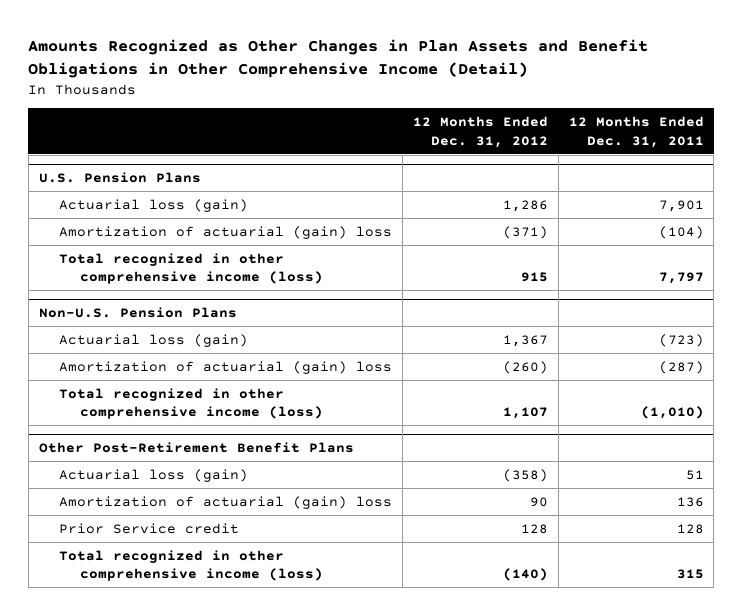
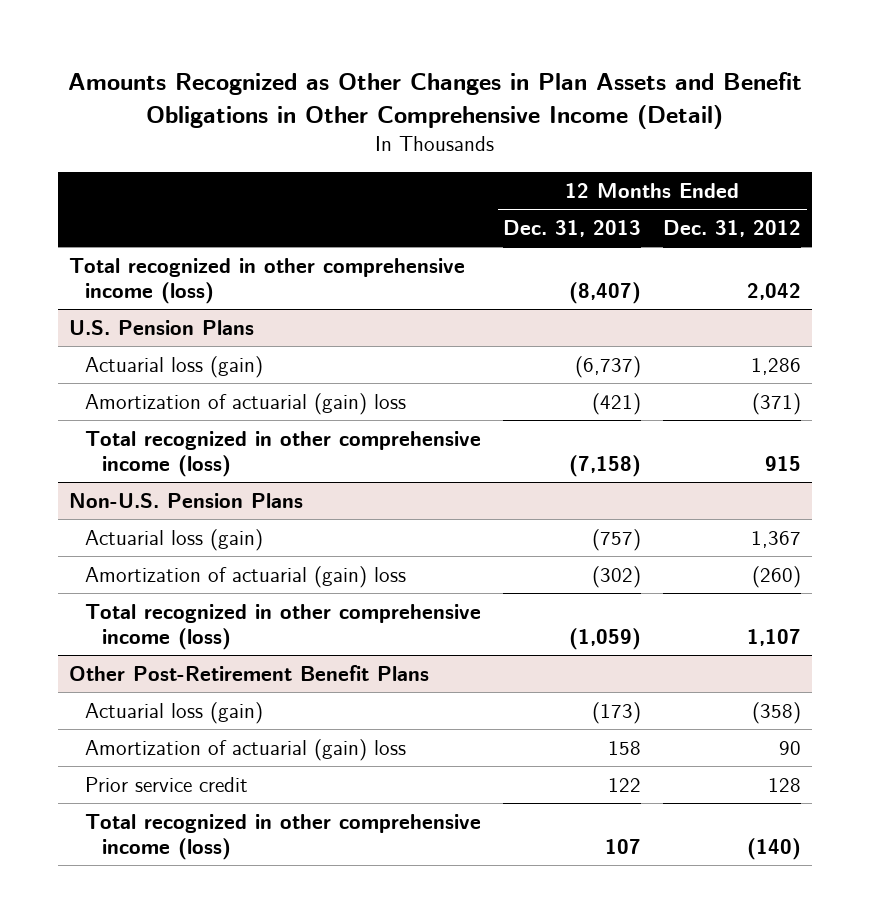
- | 12 Months Ended Dec. 31, 2012 | 12 Months Ended Dec. 31, 2011
+ | 12 Months Ended Dec. 31, 2013 | 12 Months Ended Dec. 31, 2012
+ Total recognized in other comprehensive income (loss) | (8,407) | 2,042
@ Other Post-Retirement Benefit Plans
- Prior Service credit | 128 | 128
+ Prior service credit | 122 | 128

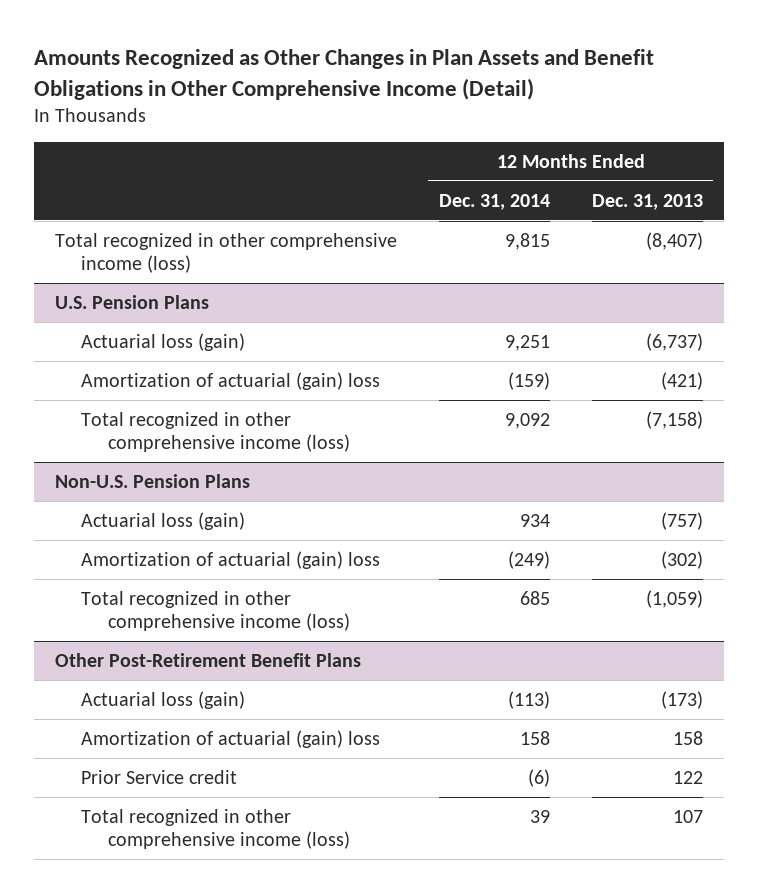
- | 12 Months Ended Dec. 31, 2013 | 12 Months Ended Dec. 31, 2012
+ | 12 Months Ended Dec. 31, 2014 | 12 Months Ended Dec. 31, 2013
@ Other Post-Retirement Benefit Plans
- Prior service credit | 122 | 128
+ Prior Service credit | (6) | 122

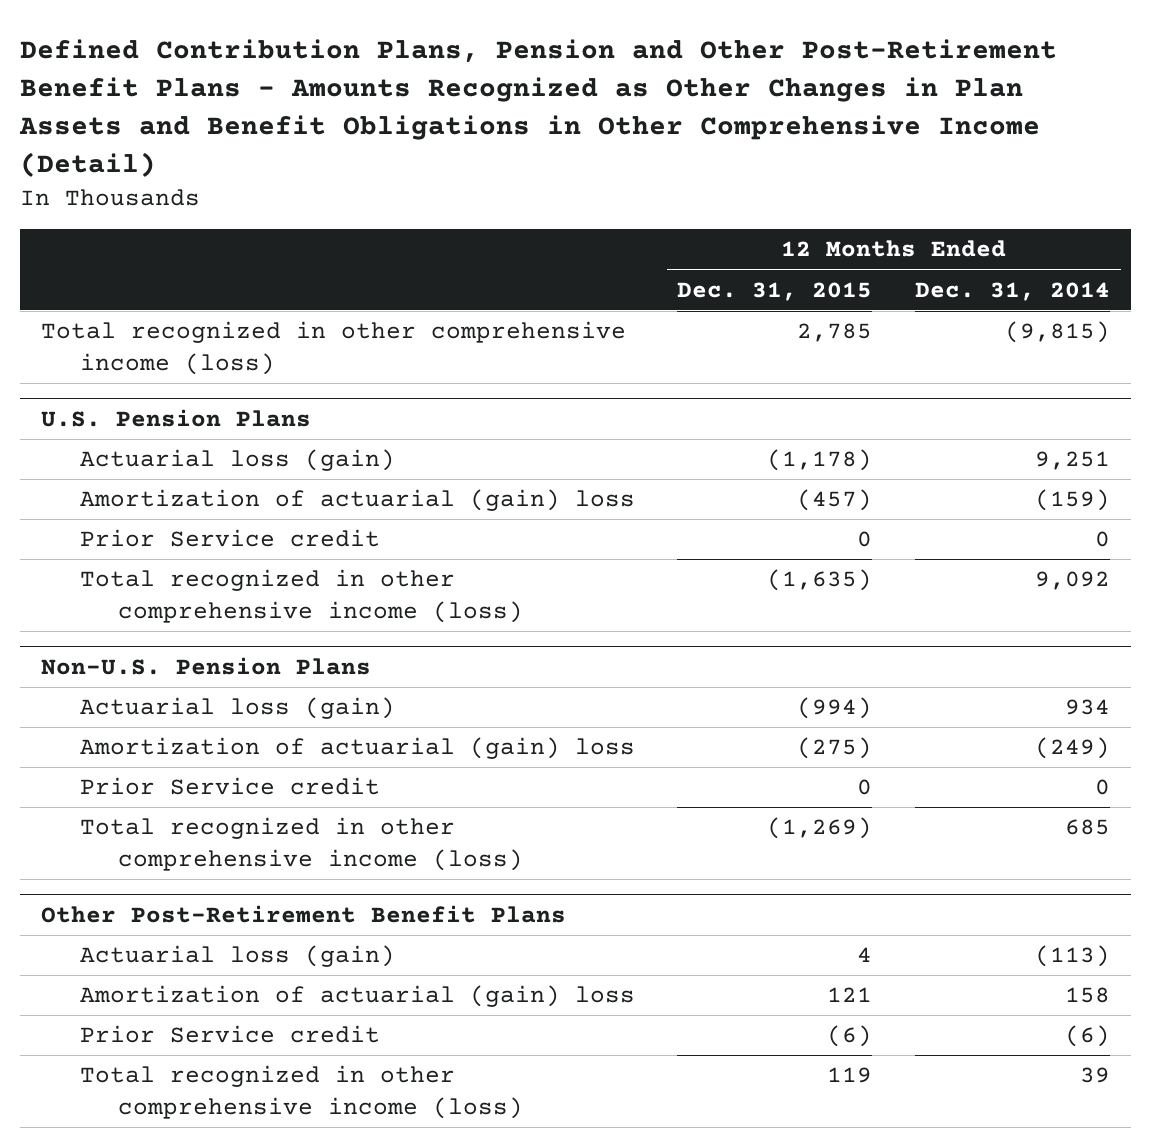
- Amounts Recognized as Other Changes in Plan Assets and Benefit Obligations in Other Comprehensive Income (Detail)
+ Defined Contribution Plans, Pension and Other Post-Retirement Benefit Plans - Amounts Recognized as Other Changes in Plan Assets and Benefit Obligations in Other Comprehensive Income (Detail)
- | 12 Months Ended Dec. 31, 2014 | 12 Months Ended Dec. 31, 2013
+ | 12 Months Ended Dec. 31, 2015 | 12 Months Ended Dec. 31, 2014
- Total recognized in other comprehensive income (loss) | 9,815 | (8,407)
+ Total recognized in other comprehensive income (loss) | 2,785 | (9,815)
@ U.S. Pension Plans
+ Prior Service credit | 0 | 0
@ Non-U.S. Pension Plans
+ Prior Service credit | 0 | 0

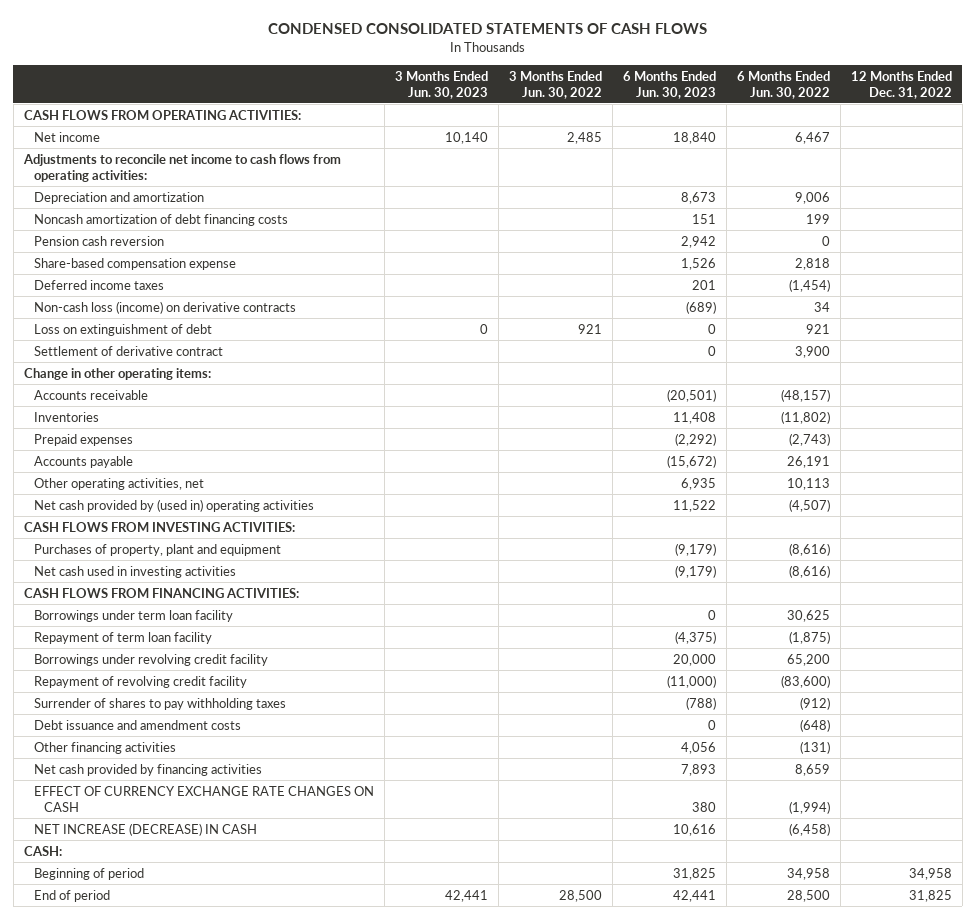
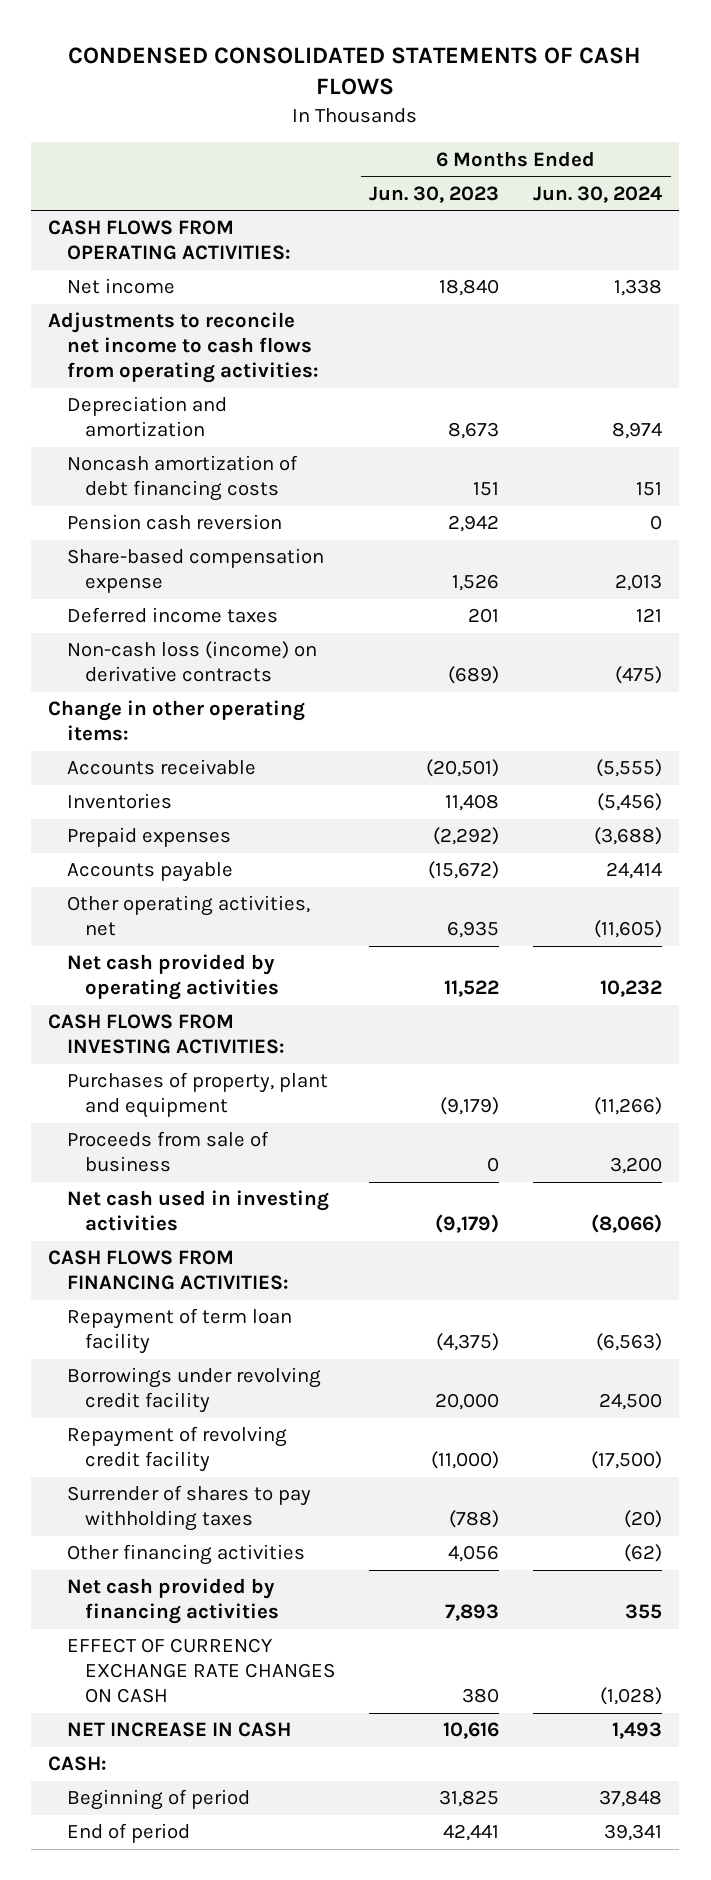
- | 3 Months Ended Jun. 30, 2023 | 3 Months Ended Jun. 30, 2022 | 6 Months Ended Jun. 30, 2023 | 6 Months Ended Jun. 30, 2022 | 12 Months Ended Dec. 31, 2022
+ | 6 Months Ended Jun. 30, 2023 | 6 Months Ended Jun. 30, 2024
- Loss on extinguishment of debt | 0 | 921 | 0 | 921 |
- Settlement of derivative contract | | | 0 | 3,900 |
- Net cash provided by (used in) operating activities | | | 11,522 | (4,507) |
+ Net cash provided by operating activities | 11,522 | 10,232
+ Proceeds from sale of business | 0 | 3,200
- Borrowings under term loan facility | | | 0 | 30,625 |
- Debt issuance and amendment costs | | | 0 | (648) |
- NET INCREASE (DECREASE) IN CASH | | | 10,616 | (6,458) |
+ NET INCREASE IN CASH | 10,616 | 1,493

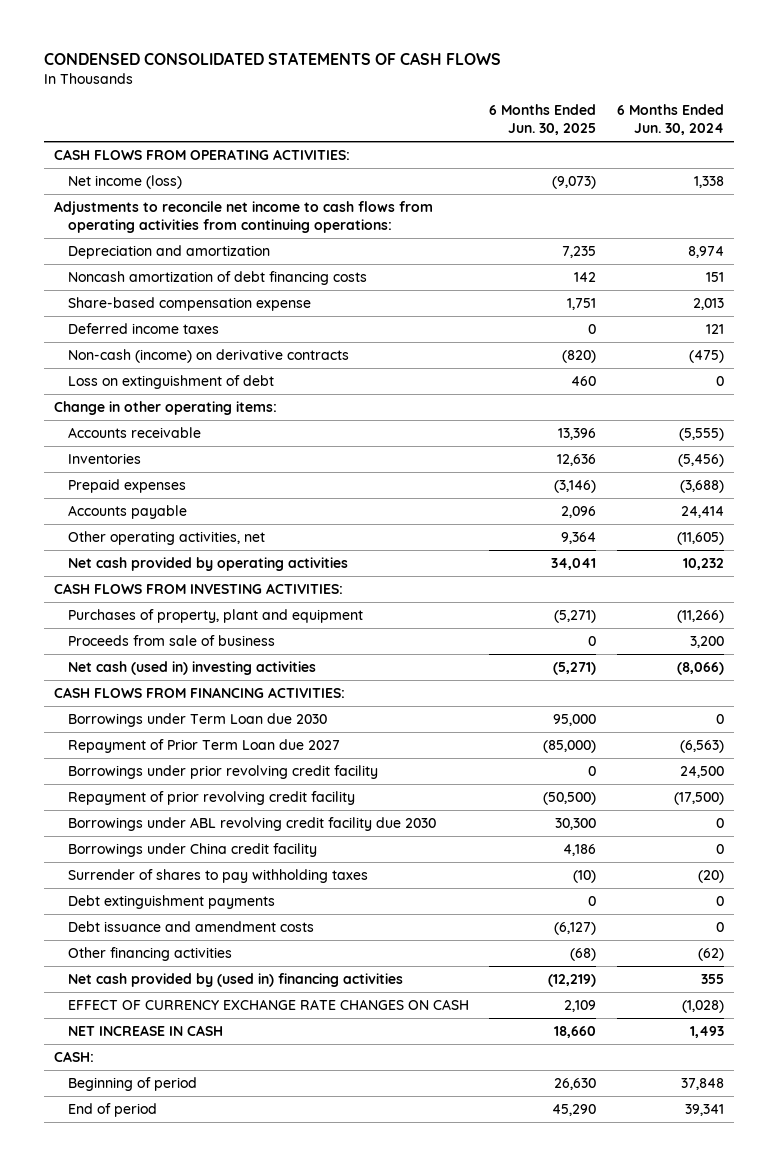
- | 6 Months Ended Jun. 30, 2023 | 6 Months Ended Jun. 30, 2024
+ | 6 Months Ended Jun. 30, 2025 | 6 Months Ended Jun. 30, 2024
- Net income | 18,840 | 1,338
- Adjustments to reconcile net income to cash flows from operating activities:
+ Net income (loss) | (9,073) | 1,338
+ Adjustments to reconcile net income to cash flows from operating activities from continuing operations:
- Pension cash reversion | 2,942 | 0
- Non-cash loss (income) on derivative contracts | (689) | (475)
+ Non-cash (income) on derivative contracts | (820) | (475)
+ Loss on extinguishment of debt | 460 | 0
- Net cash used in investing activities | (9,179) | (8,066)
+ Net cash (used in) investing activities | (5,271) | (8,066)
- Repayment of term loan facility | (4,375) | (6,563)
- Borrowings under revolving credit facility | 20,000 | 24,500
- Repayment of revolving credit facility | (11,000) | (17,500)
+ Borrowings under Term Loan due 2030 | 95,000 | 0
+ Repayment of Prior Term Loan due 2027 | (85,000) | (6,563)
+ Borrowings under prior revolving credit facility | 0 | 24,500
+ Repayment of prior revolving credit facility | (50,500) | (17,500)
+ Borrowings under ABL revolving credit facility due 2030 | 30,300 | 0
+ Borrowings under China credit facility | 4,186 | 0
+ Debt extinguishment payments | 0 | 0
+ Debt issuance and amendment costs | (6,127) | 0
- Net cash provided by financing activities | 7,893 | 355
+ Net cash provided by (used in) financing activities | (12,219) | 355

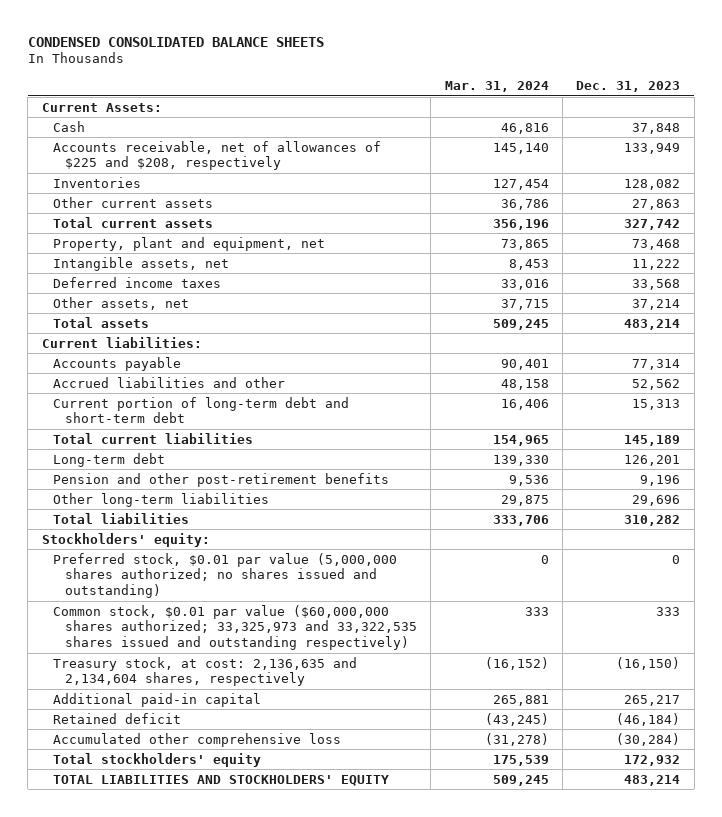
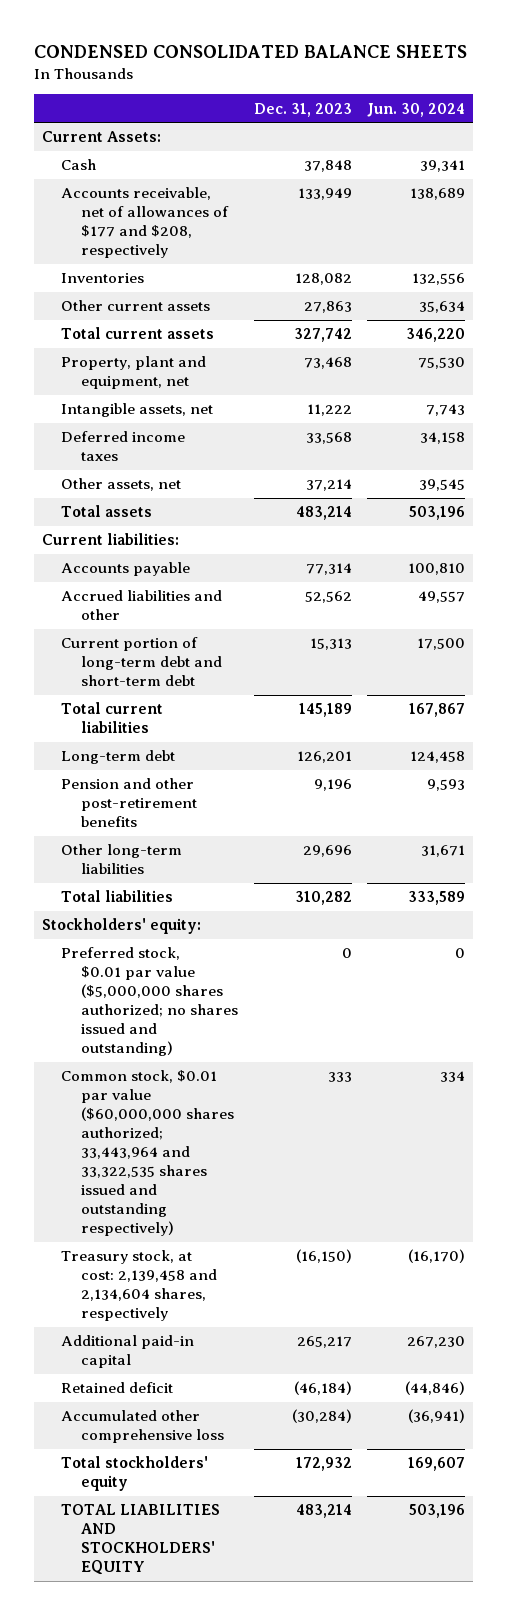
- | Mar. 31, 2024 | Dec. 31, 2023
+ | Dec. 31, 2023 | Jun. 30, 2024
- Accounts receivable, net of allowances of $225 and $208, respectively | 145,140 | 133,949
+ Accounts receivable, net of allowances of $177 and $208, respectively | 133,949 | 138,689
- Preferred stock, $0.01 par value (5,000,000 shares authorized; no shares issued and outstanding) | 0 | 0
- Common stock, $0.01 par value ($60,000,000 shares authorized; 33,325,973 and 33,322,535 shares issued and outstanding respectively) | 333 | 333
- Treasury stock, at cost: 2,136,635 and 2,134,604 shares, respectively | (16,152) | (16,150)
+ Preferred stock, $0.01 par value ($5,000,000 shares authorized; no shares issued and outstanding) | 0 | 0
+ Common stock, $0.01 par value ($60,000,000 shares authorized; 33,443,964 and 33,322,535 shares issued and outstanding respectively) | 333 | 334
+ Treasury stock, at cost: 2,139,458 and 2,134,604 shares, respectively | (16,150) | (16,170)

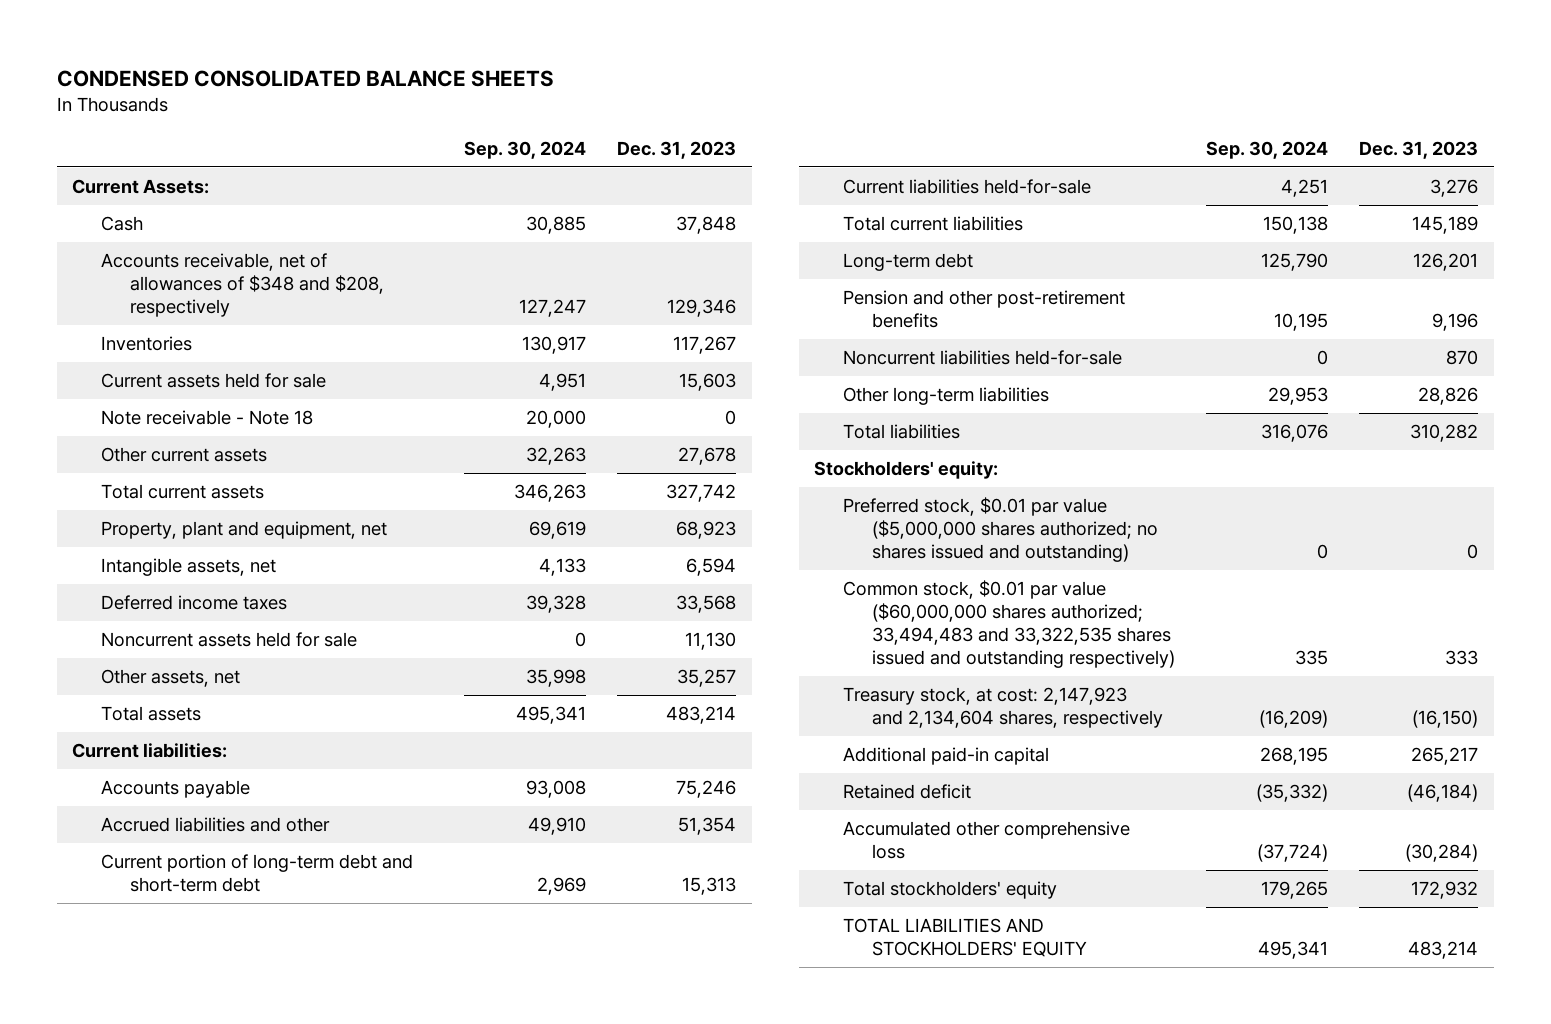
- | Dec. 31, 2023 | Jun. 30, 2024
+ | Sep. 30, 2024 | Dec. 31, 2023
- Accounts receivable, net of allowances of $177 and $208, respectively | 133,949 | 138,689
- Inventories | 128,082 | 132,556
- Other current assets | 27,863 | 35,634
+ Accounts receivable, net of allowances of $348 and $208, respectively | 127,247 | 129,346
+ Inventories | 130,917 | 117,267
+ Current assets held for sale | 4,951 | 15,603
+ Note receivable - Note 18 | 20,000 | 0
+ Other current assets | 32,263 | 27,678
- Property, plant and equipment, net | 73,468 | 75,530
- Intangible assets, net | 11,222 | 7,743
+ Property, plant and equipment, net | 69,619 | 68,923
+ Intangible assets, net | 4,133 | 6,594
- Other assets, net | 37,214 | 39,545
+ Noncurrent assets held for sale | 0 | 11,130
+ Other assets, net | 35,998 | 35,257
- Accounts payable | 77,314 | 100,810
- Accrued liabilities and other | 52,562 | 49,557
+ Accounts payable | 93,008 | 75,246
+ Accrued liabilities and other | 49,910 | 51,354
+ Current liabilities held-for-sale | 4,251 | 3,276
- Other long-term liabilities | 29,696 | 31,671
+ Noncurrent liabilities held-for-sale | 0 | 870
+ Other long-term liabilities | 29,953 | 28,826
- Common stock, $0.01 par value ($60,000,000 shares authorized; 33,443,964 and 33,322,535 shares issued and outstanding respectively) | 333 | 334
- Treasury stock, at cost: 2,139,458 and 2,134,604 shares, respectively | (16,150) | (16,170)
+ Common stock, $0.01 par value ($60,000,000 shares authorized; 33,494,483 and 33,322,535 shares issued and outstanding respectively) | 335 | 333
+ Treasury stock, at cost: 2,147,923 and 2,134,604 shares, respectively | (16,209) | (16,150)

